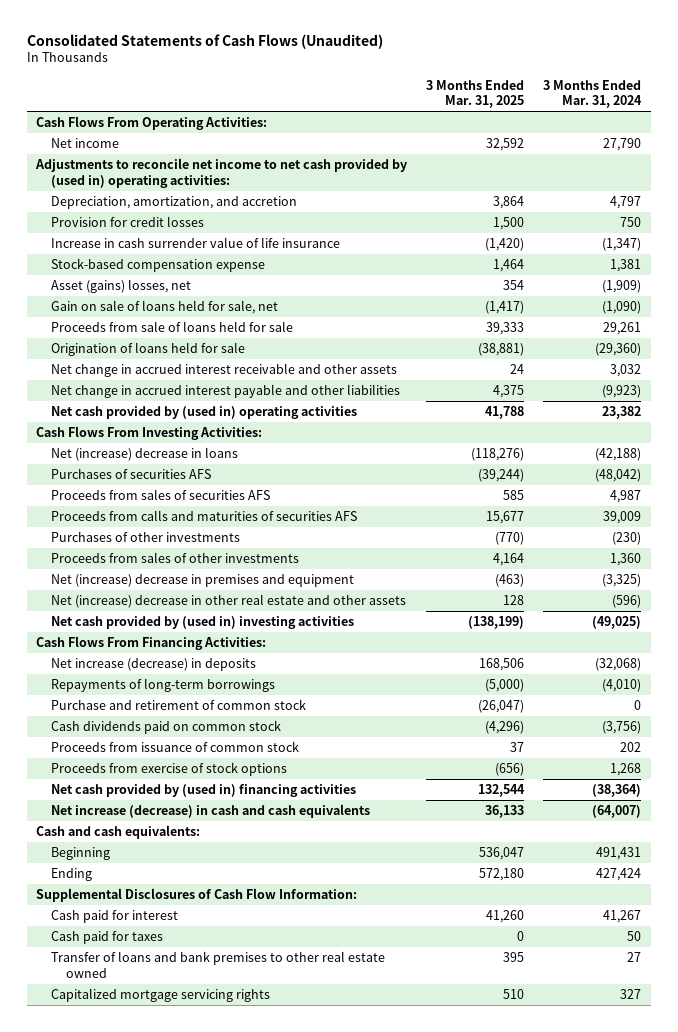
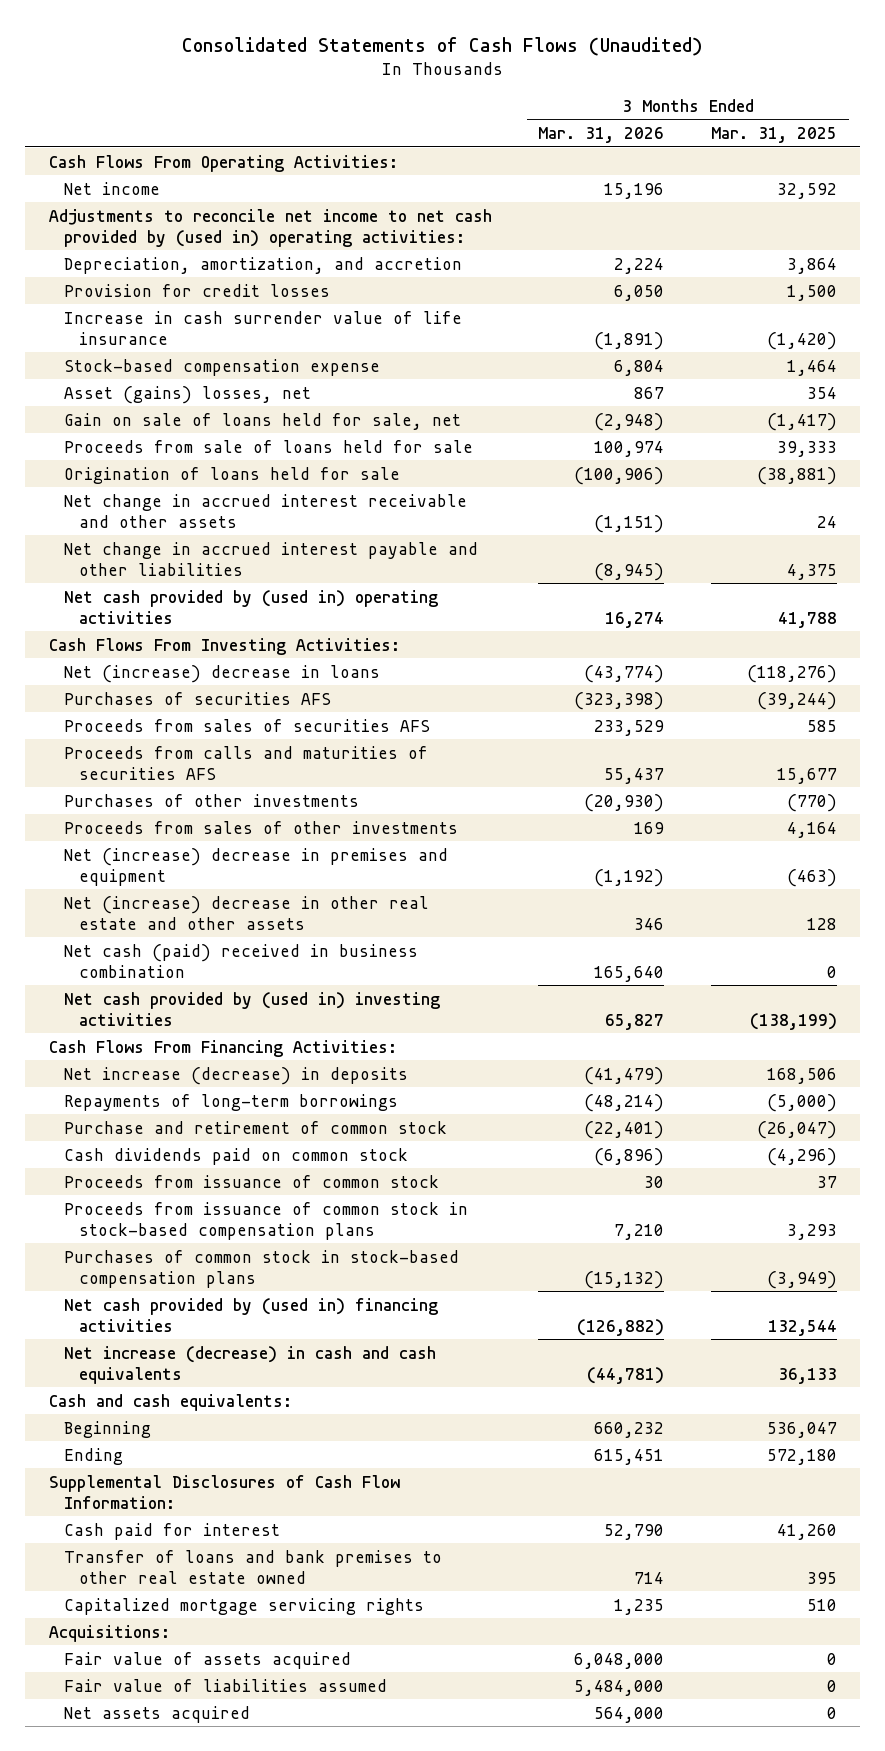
- | 3 Months Ended Mar. 31, 2025 | 3 Months Ended Mar. 31, 2024
+ | 3 Months Ended Mar. 31, 2026 | 3 Months Ended Mar. 31, 2025
+ Net cash (paid) received in business combination | 165,640 | 0
- Proceeds from exercise of stock options | (656) | 1,268
+ Proceeds from issuance of common stock in stock-based compensation plans | 7,210 | 3,293
+ Purchases of common stock in stock-based compensation plans | (15,132) | (3,949)
- Cash paid for taxes | 0 | 50
+ Acquisitions:
+ Fair value of assets acquired | 6,048,000 | 0
+ Fair value of liabilities assumed | 5,484,000 | 0
+ Net assets acquired | 564,000 | 0

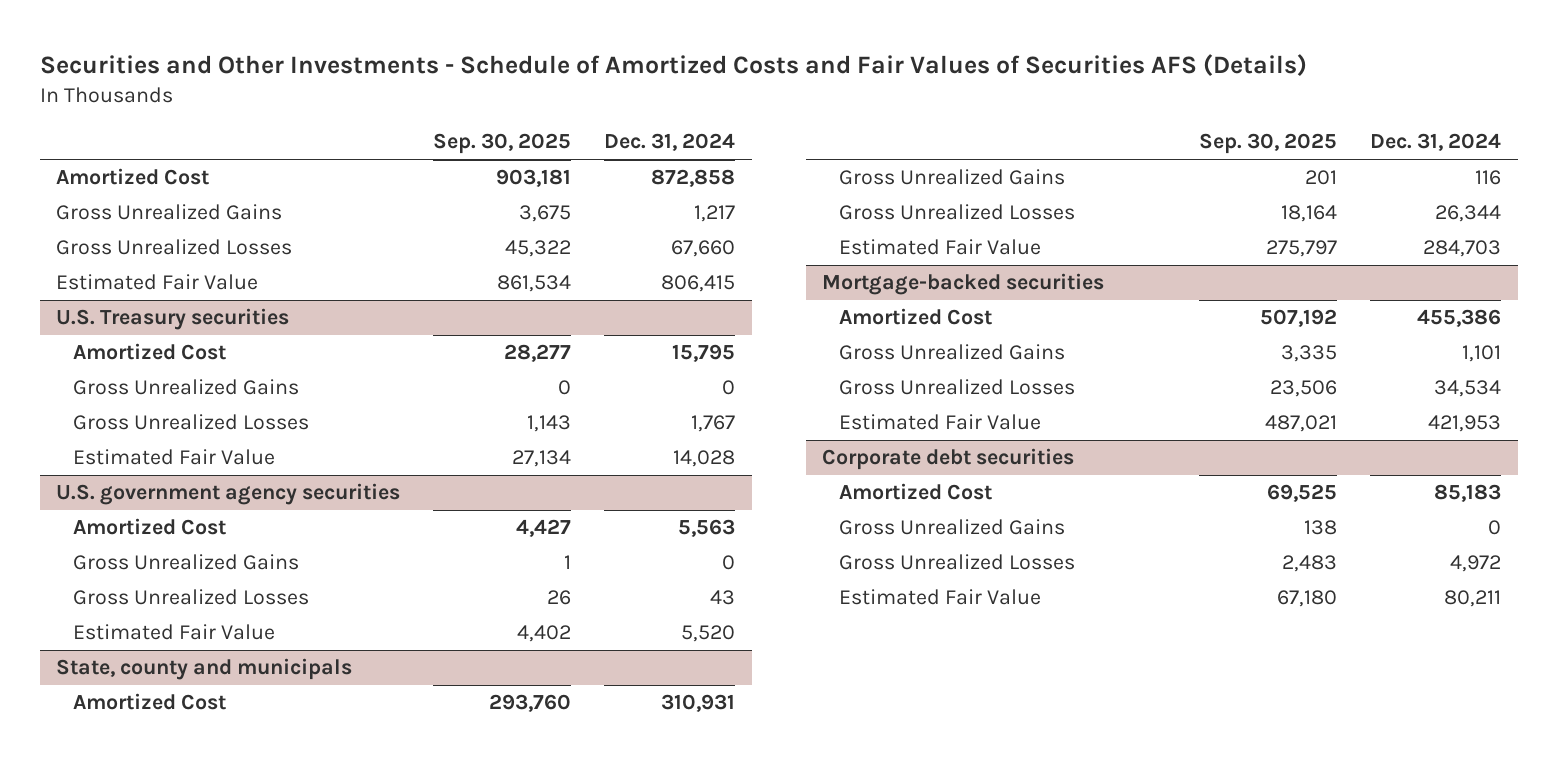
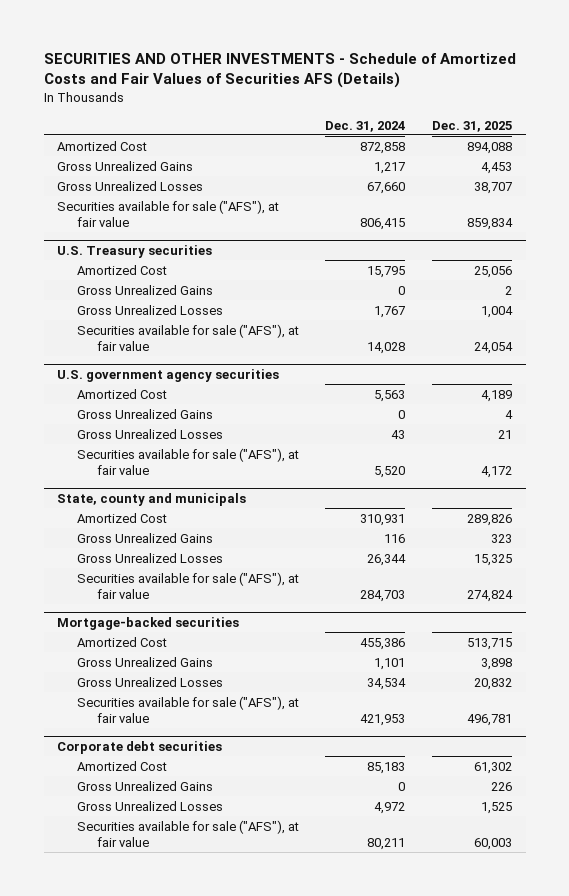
- Securities and Other Investments - Schedule of Amortized Costs and Fair Values of Securities AFS (Details)
+ SECURITIES AND OTHER INVESTMENTS - Schedule of Amortized Costs and Fair Values of Securities AFS (Details)
- | Sep. 30, 2025 | Dec. 31, 2024
+ | Dec. 31, 2024 | Dec. 31, 2025
- Estimated Fair Value | 861,534 | 806,415
+ Securities available for sale ("AFS"), at fair value | 806,415 | 859,834
@ U.S. Treasury securities
- Estimated Fair Value | 27,134 | 14,028
+ Securities available for sale ("AFS"), at fair value | 14,028 | 24,054
@ U.S. government agency securities
- Estimated Fair Value | 4,402 | 5,520
+ Securities available for sale ("AFS"), at fair value | 5,520 | 4,172
@ State, county and municipals
- Estimated Fair Value | 275,797 | 284,703
+ Securities available for sale ("AFS"), at fair value | 284,703 | 274,824
@ Mortgage-backed securities
- Estimated Fair Value | 487,021 | 421,953
+ Securities available for sale ("AFS"), at fair value | 421,953 | 496,781
@ Corporate debt securities
- Estimated Fair Value | 67,180 | 80,211
+ Securities available for sale ("AFS"), at fair value | 80,211 | 60,003

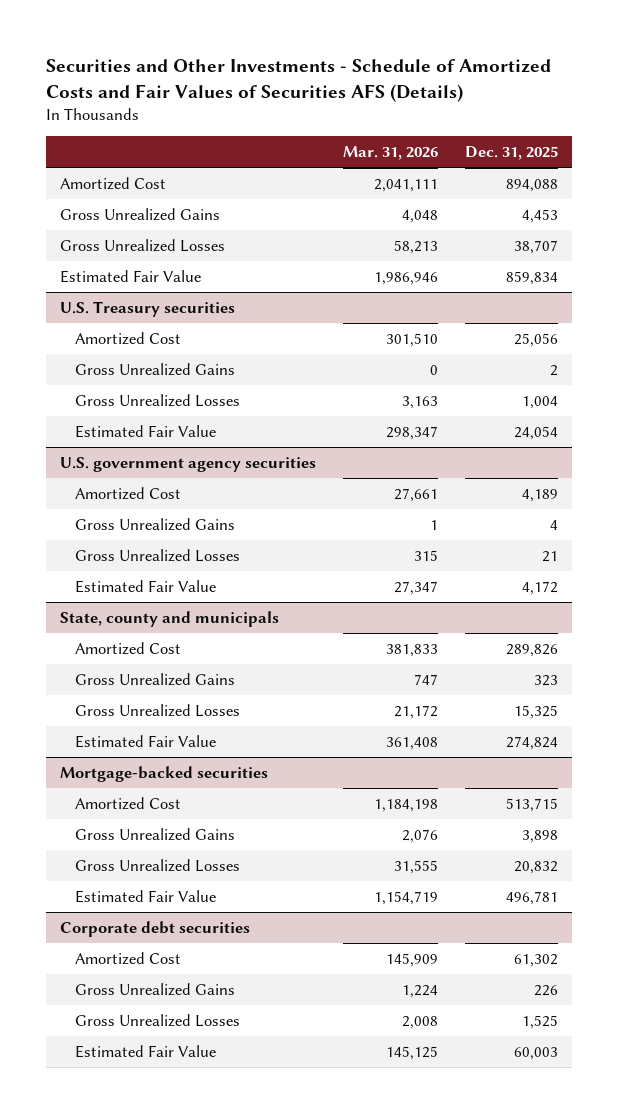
- SECURITIES AND OTHER INVESTMENTS - Schedule of Amortized Costs and Fair Values of Securities AFS (Details)
+ Securities and Other Investments - Schedule of Amortized Costs and Fair Values of Securities AFS (Details)
- | Dec. 31, 2024 | Dec. 31, 2025
+ | Mar. 31, 2026 | Dec. 31, 2025
- Securities available for sale ("AFS"), at fair value | 806,415 | 859,834
+ Estimated Fair Value | 1,986,946 | 859,834
@ U.S. Treasury securities
- Securities available for sale ("AFS"), at fair value | 14,028 | 24,054
+ Estimated Fair Value | 298,347 | 24,054
@ U.S. government agency securities
- Securities available for sale ("AFS"), at fair value | 5,520 | 4,172
+ Estimated Fair Value | 27,347 | 4,172
@ State, county and municipals
- Securities available for sale ("AFS"), at fair value | 284,703 | 274,824
+ Estimated Fair Value | 361,408 | 274,824
@ Mortgage-backed securities
- Securities available for sale ("AFS"), at fair value | 421,953 | 496,781
+ Estimated Fair Value | 1,154,719 | 496,781
@ Corporate debt securities
- Securities available for sale ("AFS"), at fair value | 80,211 | 60,003
+ Estimated Fair Value | 145,125 | 60,003

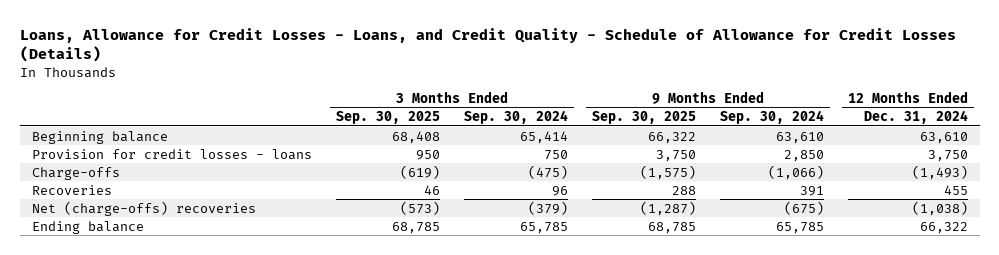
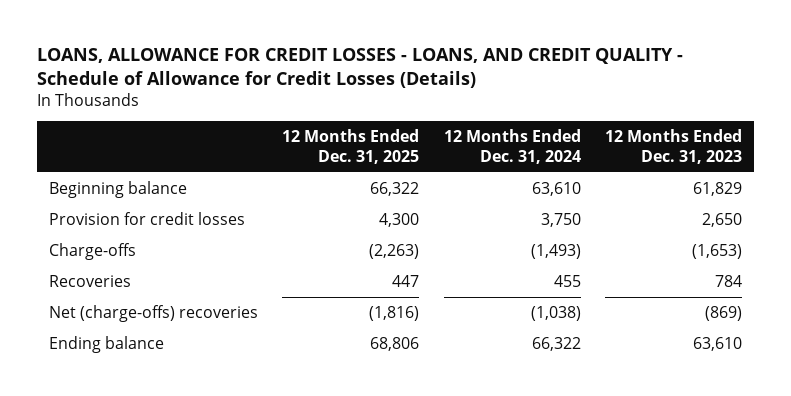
- Loans, Allowance for Credit Losses - Loans, and Credit Quality - Schedule of Allowance for Credit Losses (Details)
+ LOANS, ALLOWANCE FOR CREDIT LOSSES - LOANS, AND CREDIT QUALITY - Schedule of Allowance for Credit Losses (Details)
- | 3 Months Ended Sep. 30, 2025 | 3 Months Ended Sep. 30, 2024 | 9 Months Ended Sep. 30, 2025 | 9 Months Ended Sep. 30, 2024 | 12 Months Ended Dec. 31, 2024
+ | 12 Months Ended Dec. 31, 2025 | 12 Months Ended Dec. 31, 2024 | 12 Months Ended Dec. 31, 2023
- Provision for credit losses - loans | 950 | 750 | 3,750 | 2,850 | 3,750
+ Provision for credit losses | 4,300 | 3,750 | 2,650

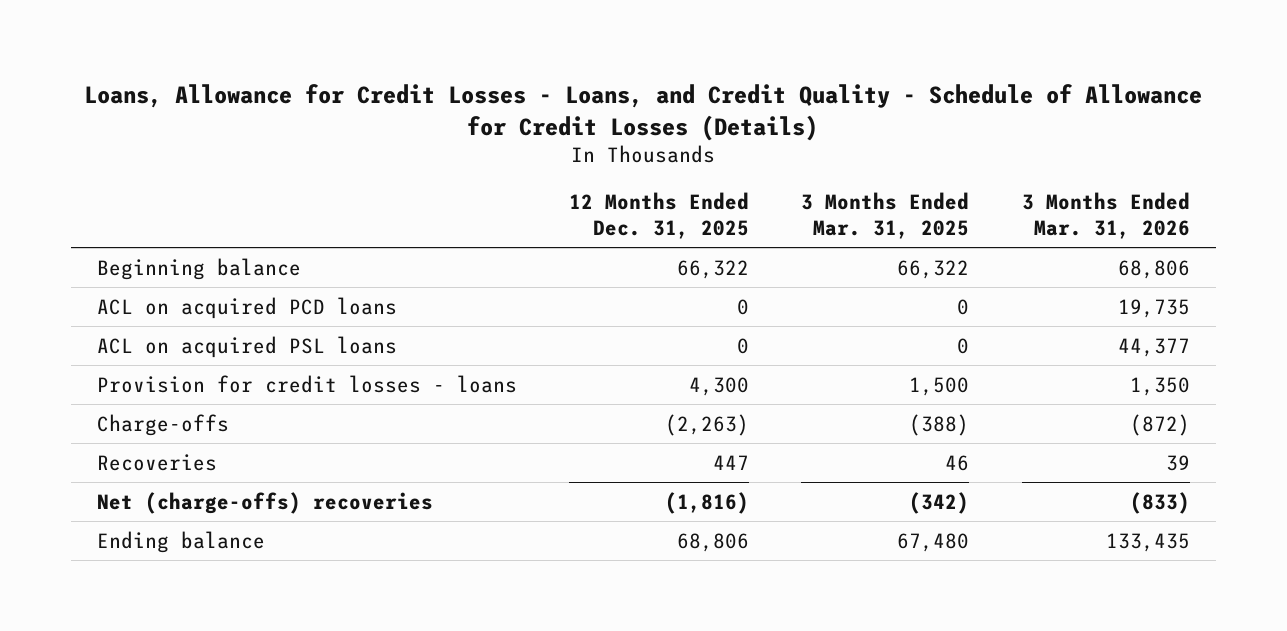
- LOANS, ALLOWANCE FOR CREDIT LOSSES - LOANS, AND CREDIT QUALITY - Schedule of Allowance for Credit Losses (Details)
+ Loans, Allowance for Credit Losses - Loans, and Credit Quality - Schedule of Allowance for Credit Losses (Details)
- | 12 Months Ended Dec. 31, 2025 | 12 Months Ended Dec. 31, 2024 | 12 Months Ended Dec. 31, 2023
+ | 12 Months Ended Dec. 31, 2025 | 3 Months Ended Mar. 31, 2025 | 3 Months Ended Mar. 31, 2026
- Provision for credit losses | 4,300 | 3,750 | 2,650
+ ACL on acquired PCD loans | 0 | 0 | 19,735
+ ACL on acquired PSL loans | 0 | 0 | 44,377
+ Provision for credit losses - loans | 4,300 | 1,500 | 1,350

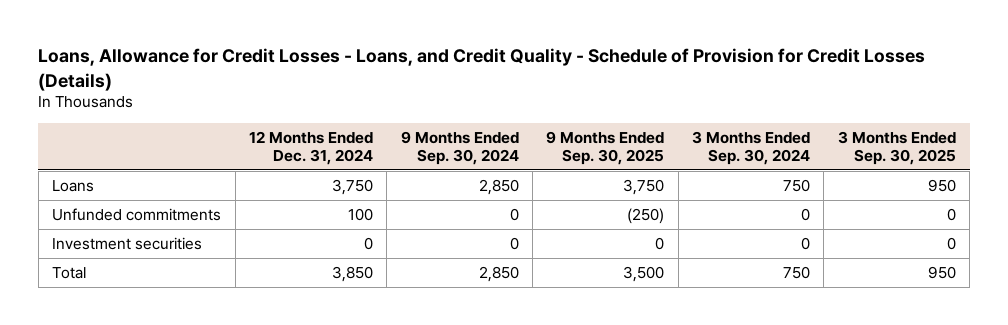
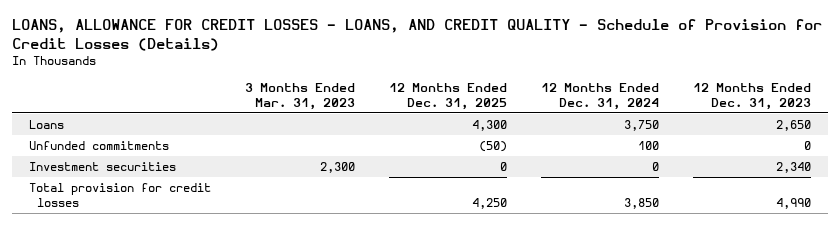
- Loans, Allowance for Credit Losses - Loans, and Credit Quality - Schedule of Provision for Credit Losses (Details)
+ LOANS, ALLOWANCE FOR CREDIT LOSSES - LOANS, AND CREDIT QUALITY - Schedule of Provision for Credit Losses (Details)
- | 12 Months Ended Dec. 31, 2024 | 9 Months Ended Sep. 30, 2024 | 9 Months Ended Sep. 30, 2025 | 3 Months Ended Sep. 30, 2024 | 3 Months Ended Sep. 30, 2025
+ | 3 Months Ended Mar. 31, 2023 | 12 Months Ended Dec. 31, 2025 | 12 Months Ended Dec. 31, 2024 | 12 Months Ended Dec. 31, 2023
- Total | 3,850 | 2,850 | 3,500 | 750 | 950
+ Total provision for credit losses | | 4,250 | 3,850 | 4,990

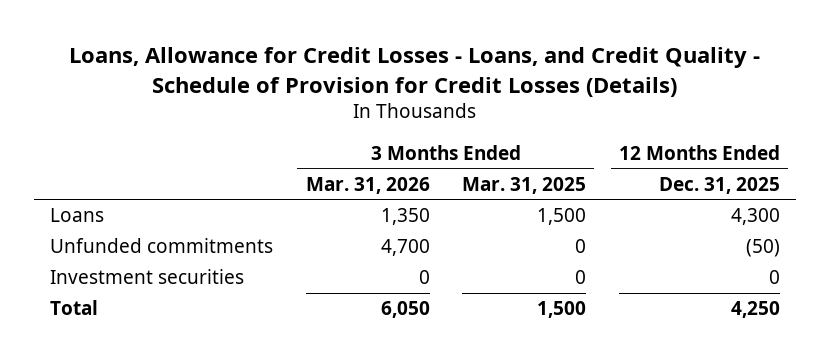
- LOANS, ALLOWANCE FOR CREDIT LOSSES - LOANS, AND CREDIT QUALITY - Schedule of Provision for Credit Losses (Details)
+ Loans, Allowance for Credit Losses - Loans, and Credit Quality - Schedule of Provision for Credit Losses (Details)
- | 3 Months Ended Mar. 31, 2023 | 12 Months Ended Dec. 31, 2025 | 12 Months Ended Dec. 31, 2024 | 12 Months Ended Dec. 31, 2023
+ | 3 Months Ended Mar. 31, 2026 | 3 Months Ended Mar. 31, 2025 | 12 Months Ended Dec. 31, 2025
- Total provision for credit losses | | 4,250 | 3,850 | 4,990
+ Total | 6,050 | 1,500 | 4,250

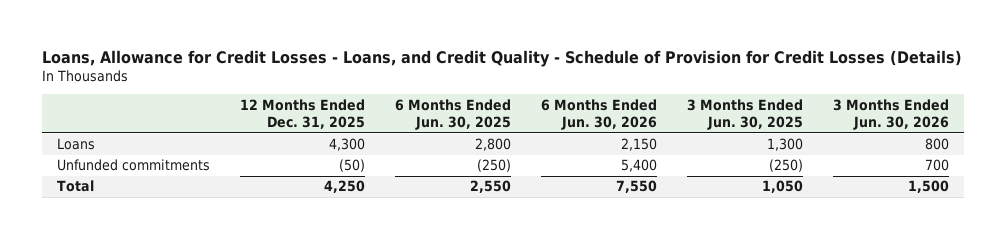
- | 3 Months Ended Mar. 31, 2026 | 3 Months Ended Mar. 31, 2025 | 12 Months Ended Dec. 31, 2025
+ | 12 Months Ended Dec. 31, 2025 | 6 Months Ended Jun. 30, 2025 | 6 Months Ended Jun. 30, 2026 | 3 Months Ended Jun. 30, 2025 | 3 Months Ended Jun. 30, 2026
- Investment securities | 0 | 0 | 0

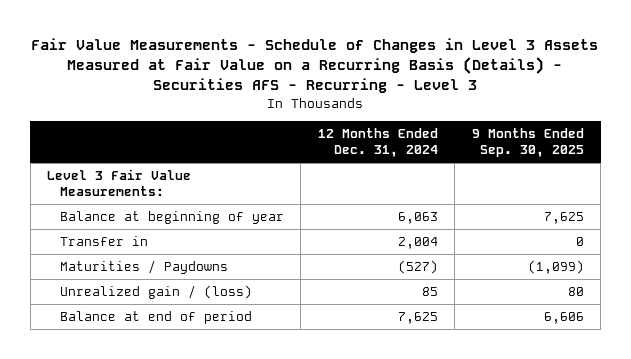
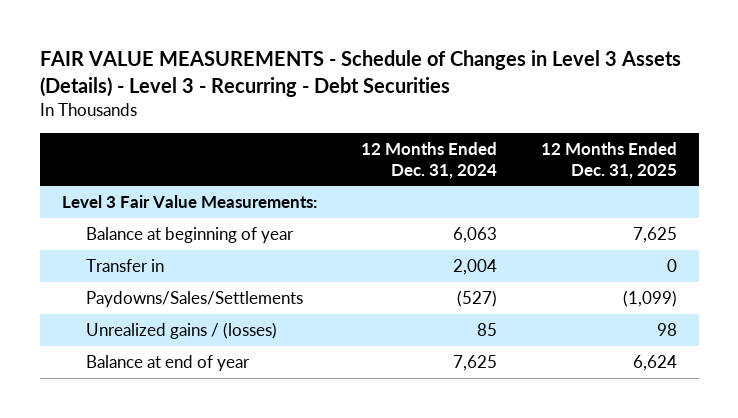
- Fair Value Measurements - Schedule of Changes in Level 3 Assets Measured at Fair Value on a Recurring Basis (Details) - Securities AFS - Recurring - Level 3
+ FAIR VALUE MEASUREMENTS - Schedule of Changes in Level 3 Assets (Details) - Level 3 - Recurring - Debt Securities
- | 12 Months Ended Dec. 31, 2024 | 9 Months Ended Sep. 30, 2025
+ | 12 Months Ended Dec. 31, 2024 | 12 Months Ended Dec. 31, 2025
- Maturities / Paydowns | (527) | (1,099)
- Unrealized gain / (loss) | 85 | 80
- Balance at end of period | 7,625 | 6,606
+ Paydowns/Sales/Settlements | (527) | (1,099)
+ Unrealized gains / (losses) | 85 | 98
+ Balance at end of year | 7,625 | 6,624

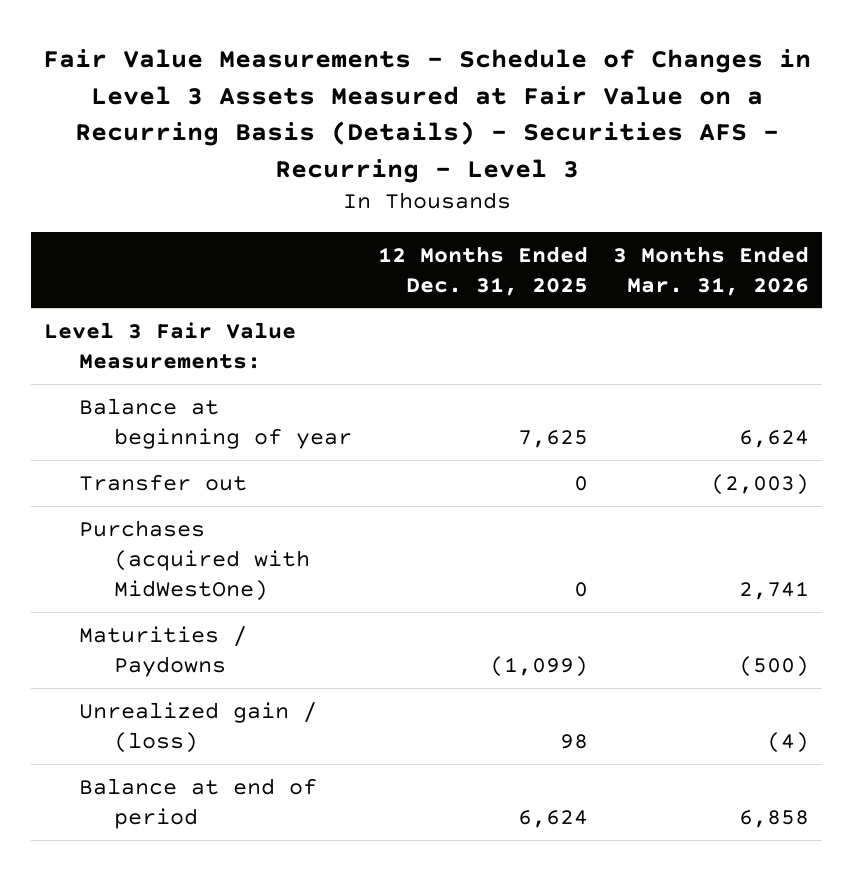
- FAIR VALUE MEASUREMENTS - Schedule of Changes in Level 3 Assets (Details) - Level 3 - Recurring - Debt Securities
+ Fair Value Measurements - Schedule of Changes in Level 3 Assets Measured at Fair Value on a Recurring Basis (Details) - Securities AFS - Recurring - Level 3
- | 12 Months Ended Dec. 31, 2024 | 12 Months Ended Dec. 31, 2025
+ | 12 Months Ended Dec. 31, 2025 | 3 Months Ended Mar. 31, 2026
- Transfer in | 2,004 | 0
- Paydowns/Sales/Settlements | (527) | (1,099)
- Unrealized gains / (losses) | 85 | 98
- Balance at end of year | 7,625 | 6,624
+ Transfer out | 0 | (2,003)
+ Purchases (acquired with MidWestOne) | 0 | 2,741
+ Maturities / Paydowns | (1,099) | (500)
+ Unrealized gain / (loss) | 98 | (4)
+ Balance at end of period | 6,624 | 6,858

